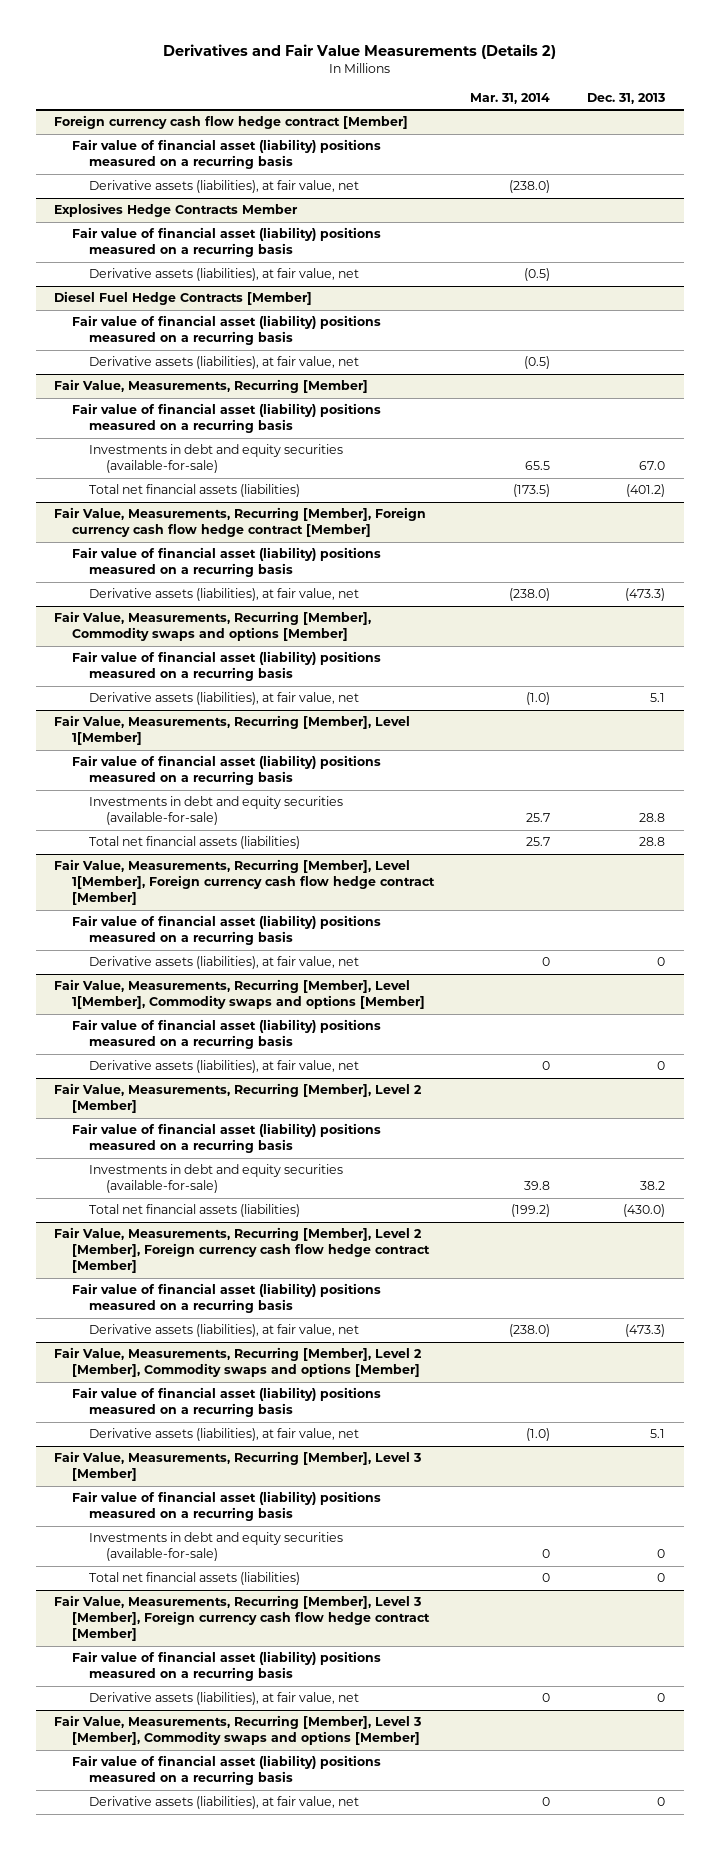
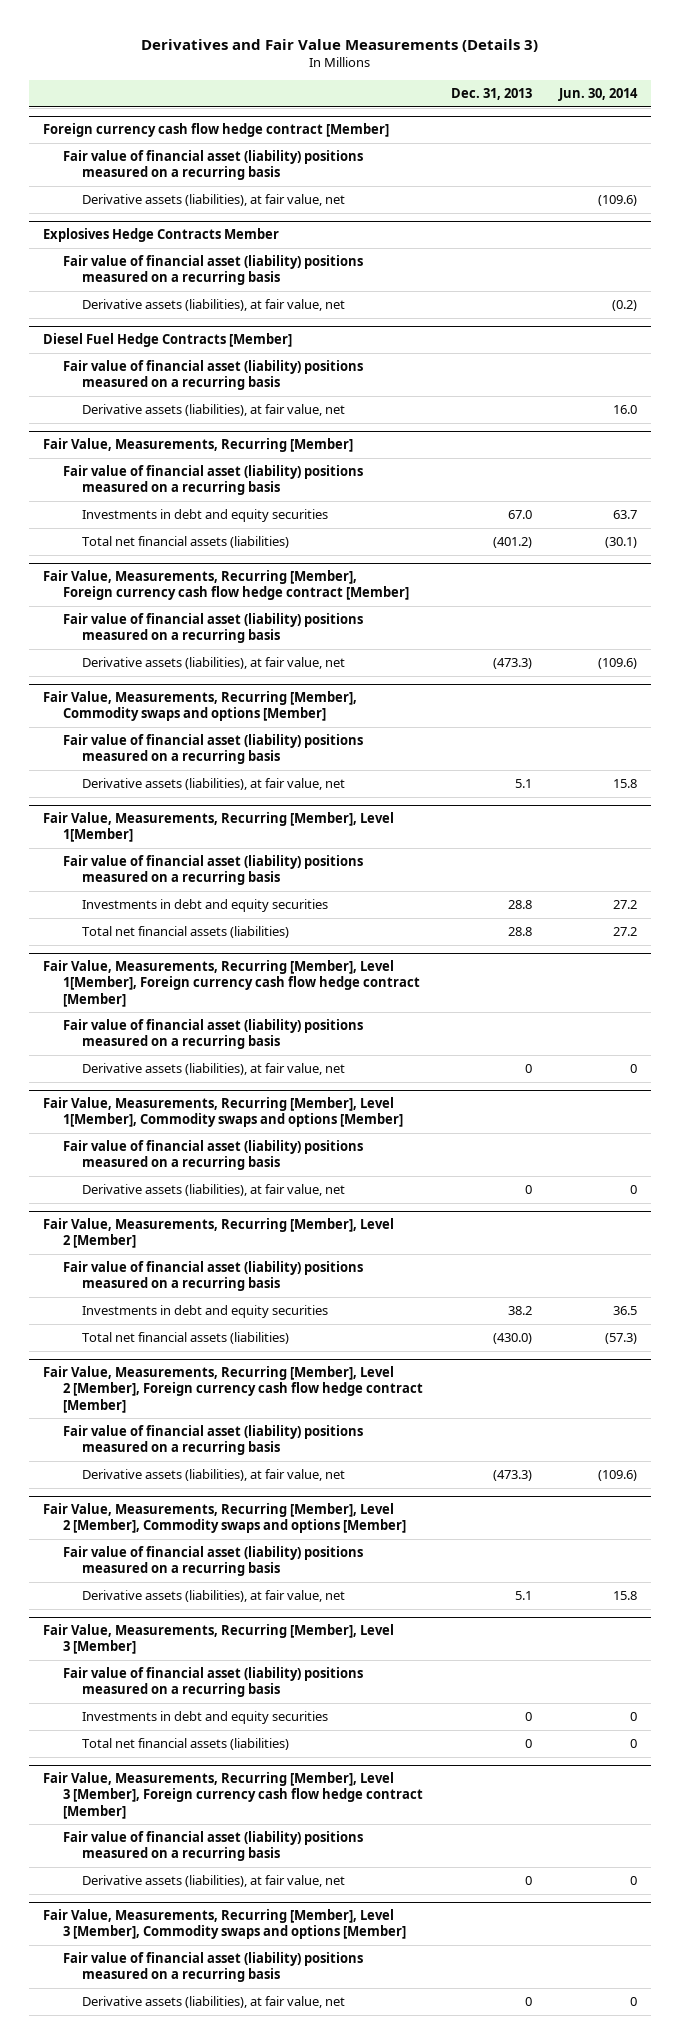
- Derivatives and Fair Value Measurements (Details 2)
+ Derivatives and Fair Value Measurements (Details 3)
- | Mar. 31, 2014 | Dec. 31, 2013
+ | Dec. 31, 2013 | Jun. 30, 2014
@ Fair Value, Measurements, Recurring [Member]
- Investments in debt and equity securities (available-for-sale) | 65.5 | 67.0
+ Investments in debt and equity securities | 67.0 | 63.7
@ Fair Value, Measurements, Recurring [Member], Level 1[Member]
- Investments in debt and equity securities (available-for-sale) | 25.7 | 28.8
+ Investments in debt and equity securities | 28.8 | 27.2
@ Fair Value, Measurements, Recurring [Member], Level 2 [Member]
- Investments in debt and equity securities (available-for-sale) | 39.8 | 38.2
+ Investments in debt and equity securities | 38.2 | 36.5
@ Fair Value, Measurements, Recurring [Member], Level 3 [Member]
- Investments in debt and equity securities (available-for-sale) | 0 | 0
+ Investments in debt and equity securities | 0 | 0

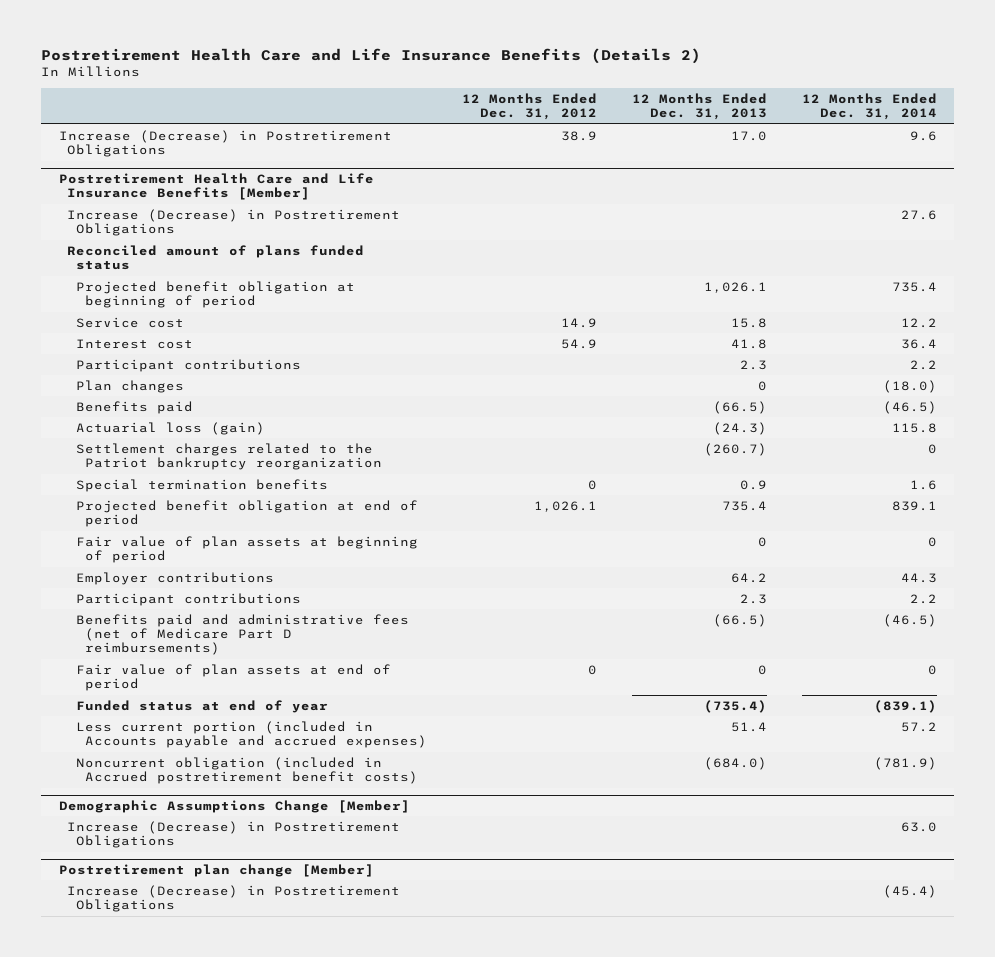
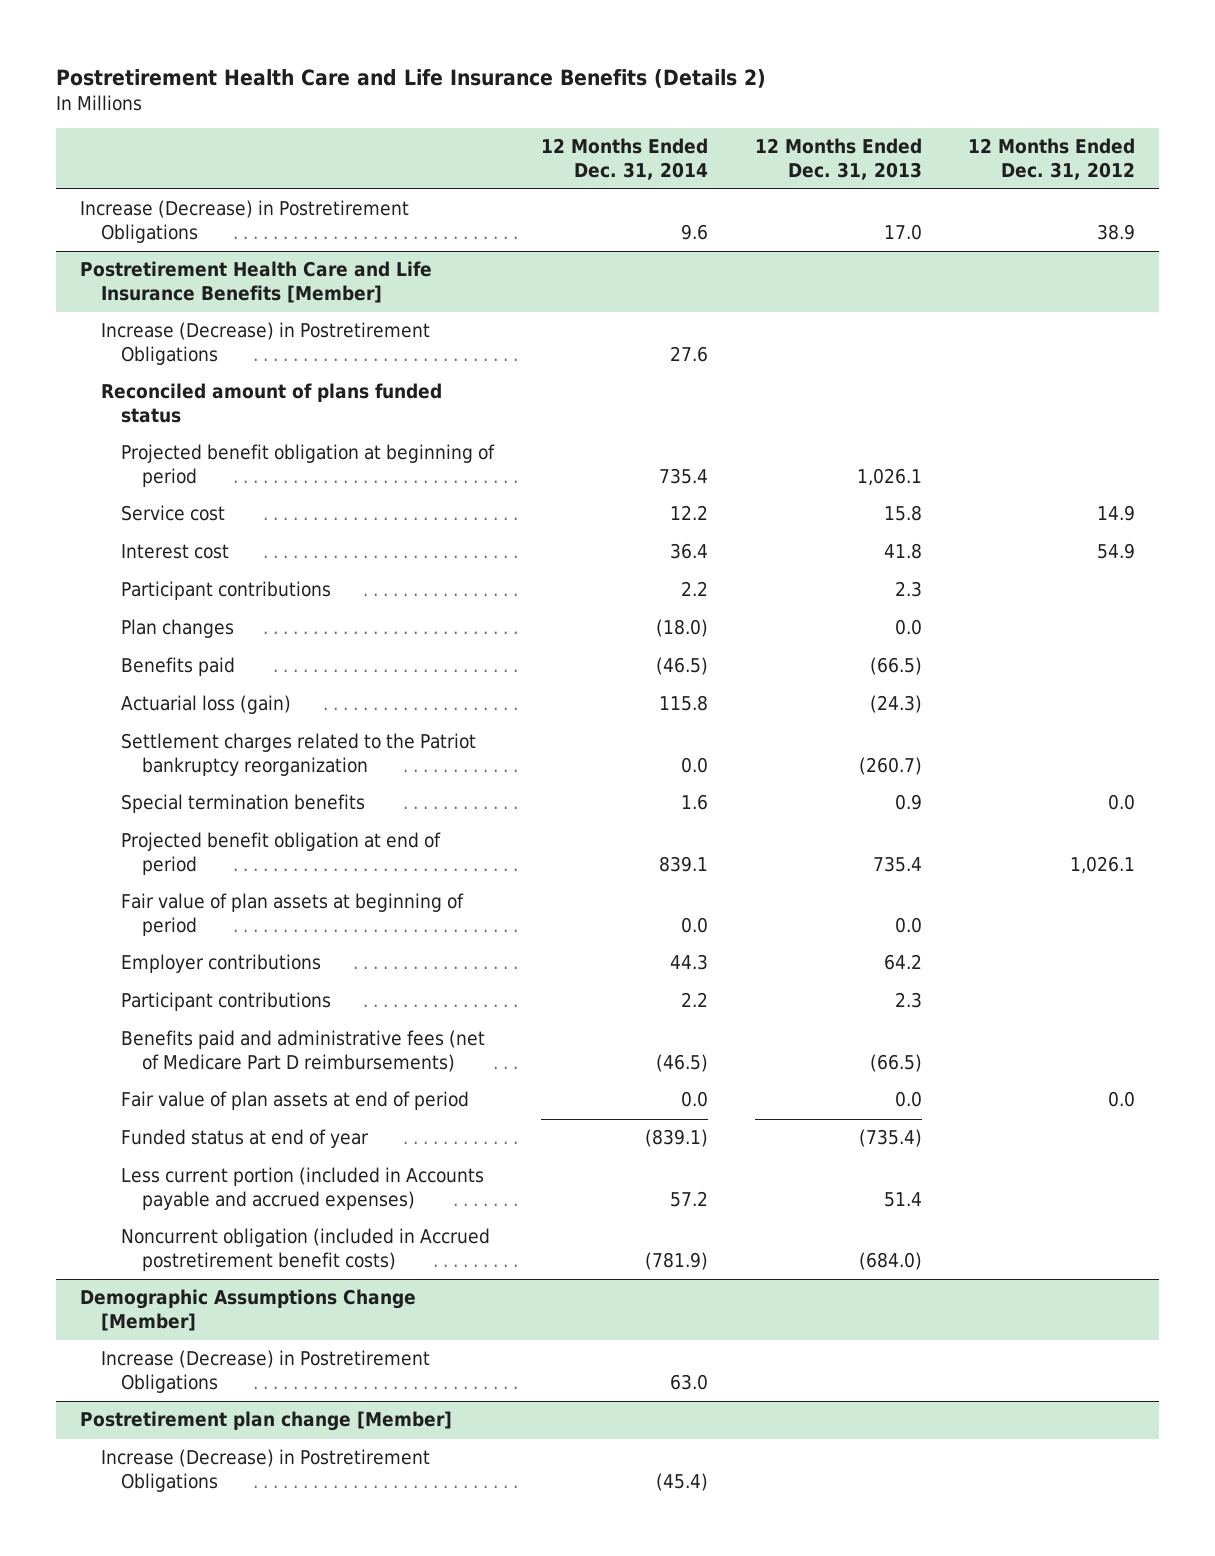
- | 12 Months Ended Dec. 31, 2012 | 12 Months Ended Dec. 31, 2013 | 12 Months Ended Dec. 31, 2014
+ | 12 Months Ended Dec. 31, 2014 | 12 Months Ended Dec. 31, 2013 | 12 Months Ended Dec. 31, 2012
@ Postretirement Health Care and Life Insurance Benefits [Member]
- Plan changes | | 0 | (18.0)
+ Plan changes | (18.0) | 0.0 |
- Settlement charges related to the Patriot bankruptcy reorganization | | (260.7) | 0
- Special termination benefits | 0 | 0.9 | 1.6
+ Settlement charges related to the Patriot bankruptcy reorganization | 0.0 | (260.7) |
+ Special termination benefits | 1.6 | 0.9 | 0.0
- Fair value of plan assets at beginning of period | | 0 | 0
+ Fair value of plan assets at beginning of period | 0.0 | 0.0 |
- Fair value of plan assets at end of period | 0 | 0 | 0
+ Fair value of plan assets at end of period | 0.0 | 0.0 | 0.0

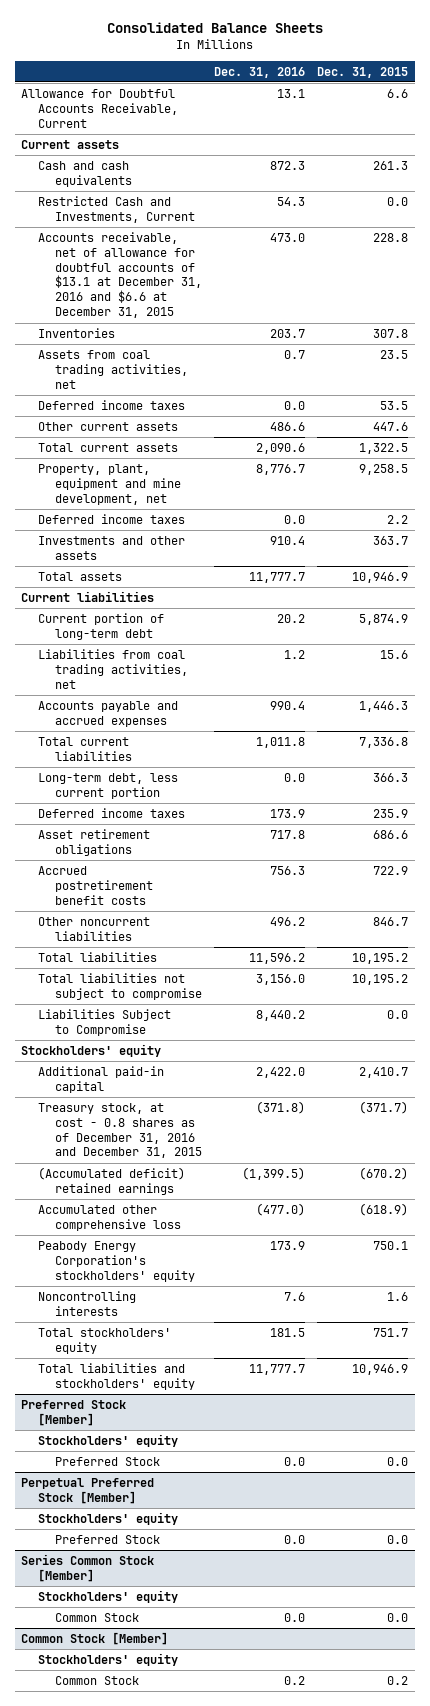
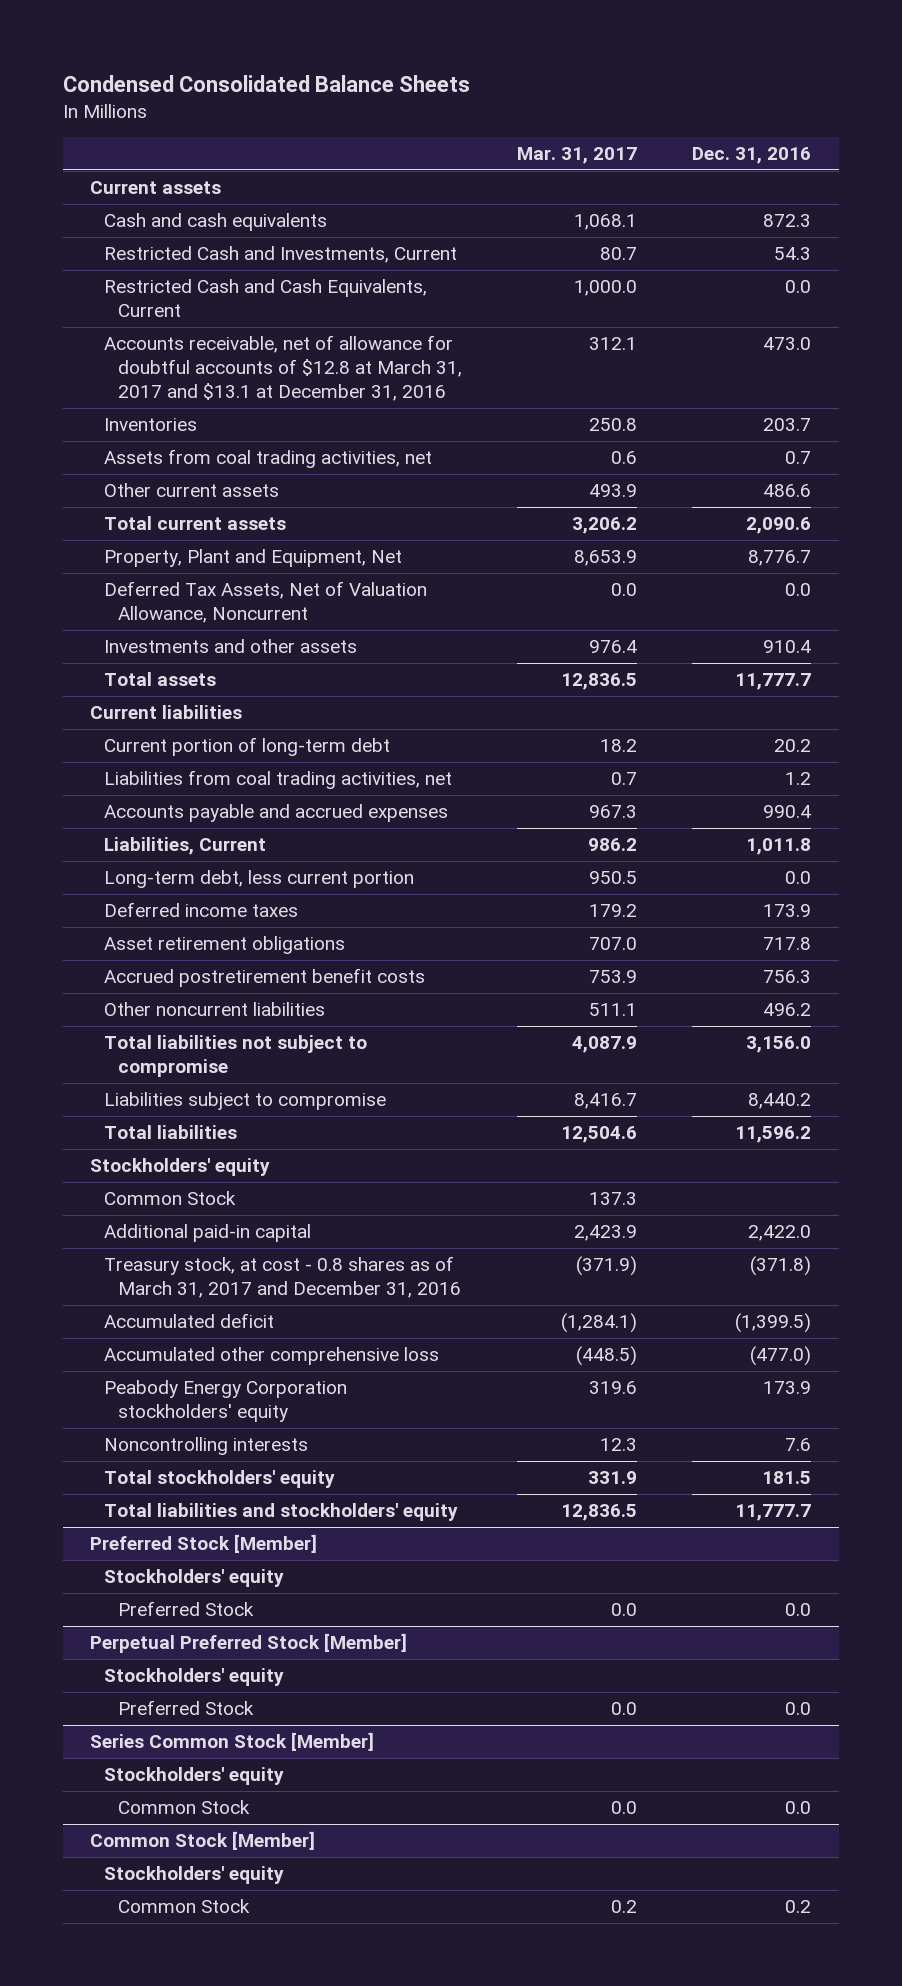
- Consolidated Balance Sheets
+ Condensed Consolidated Balance Sheets
- | Dec. 31, 2016 | Dec. 31, 2015
+ | Mar. 31, 2017 | Dec. 31, 2016
- Allowance for Doubtful Accounts Receivable, Current | 13.1 | 6.6
- Accounts receivable, net of allowance for doubtful accounts of $13.1 at December 31, 2016 and $6.6 at December 31, 2015 | 473.0 | 228.8
+ Restricted Cash and Cash Equivalents, Current | 1,000.0 | 0.0
+ Accounts receivable, net of allowance for doubtful accounts of $12.8 at March 31, 2017 and $13.1 at December 31, 2016 | 312.1 | 473.0
- Deferred income taxes | 0.0 | 53.5
- Property, plant, equipment and mine development, net | 8,776.7 | 9,258.5
- Deferred income taxes | 0.0 | 2.2
+ Property, Plant and Equipment, Net | 8,653.9 | 8,776.7
+ Deferred Tax Assets, Net of Valuation Allowance, Noncurrent | 0.0 | 0.0
- Total current liabilities | 1,011.8 | 7,336.8
+ Liabilities, Current | 986.2 | 1,011.8
- Liabilities Subject to Compromise | 8,440.2 | 0.0
+ Liabilities subject to compromise | 8,416.7 | 8,440.2
moved down: Total liabilities | 12,504.6 | 11,596.2
+ Common Stock | 137.3 |
- Treasury stock, at cost - 0.8 shares as of December 31, 2016 and December 31, 2015 | (371.8) | (371.7)
- (Accumulated deficit) retained earnings | (1,399.5) | (670.2)
+ Treasury stock, at cost - 0.8 shares as of March 31, 2017 and December 31, 2016 | (371.9) | (371.8)
+ Accumulated deficit | (1,284.1) | (1,399.5)
- Peabody Energy Corporation's stockholders' equity | 173.9 | 750.1
+ Peabody Energy Corporation stockholders' equity | 319.6 | 173.9

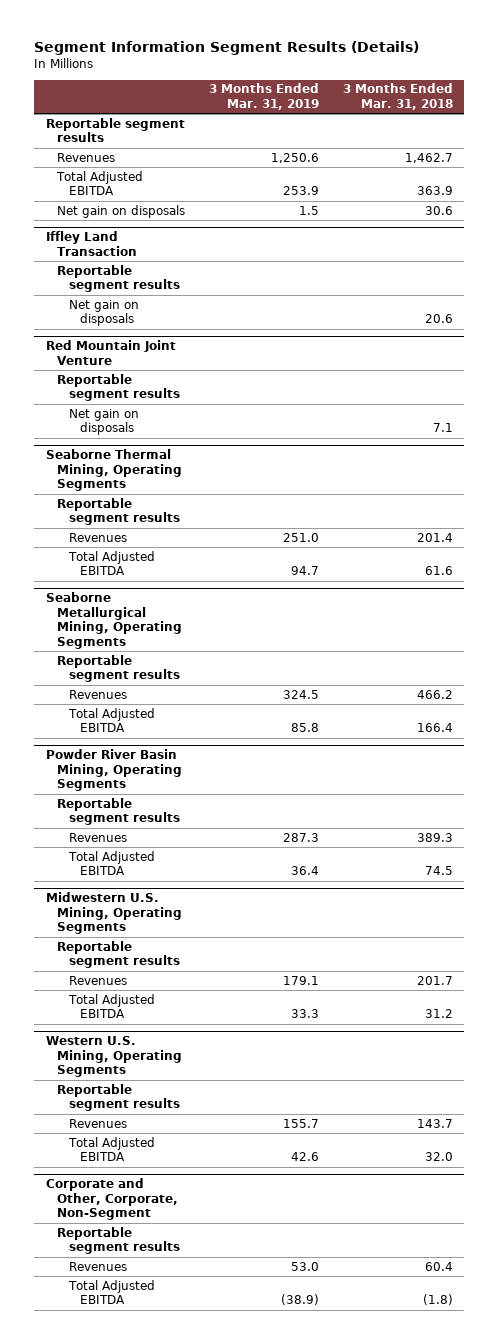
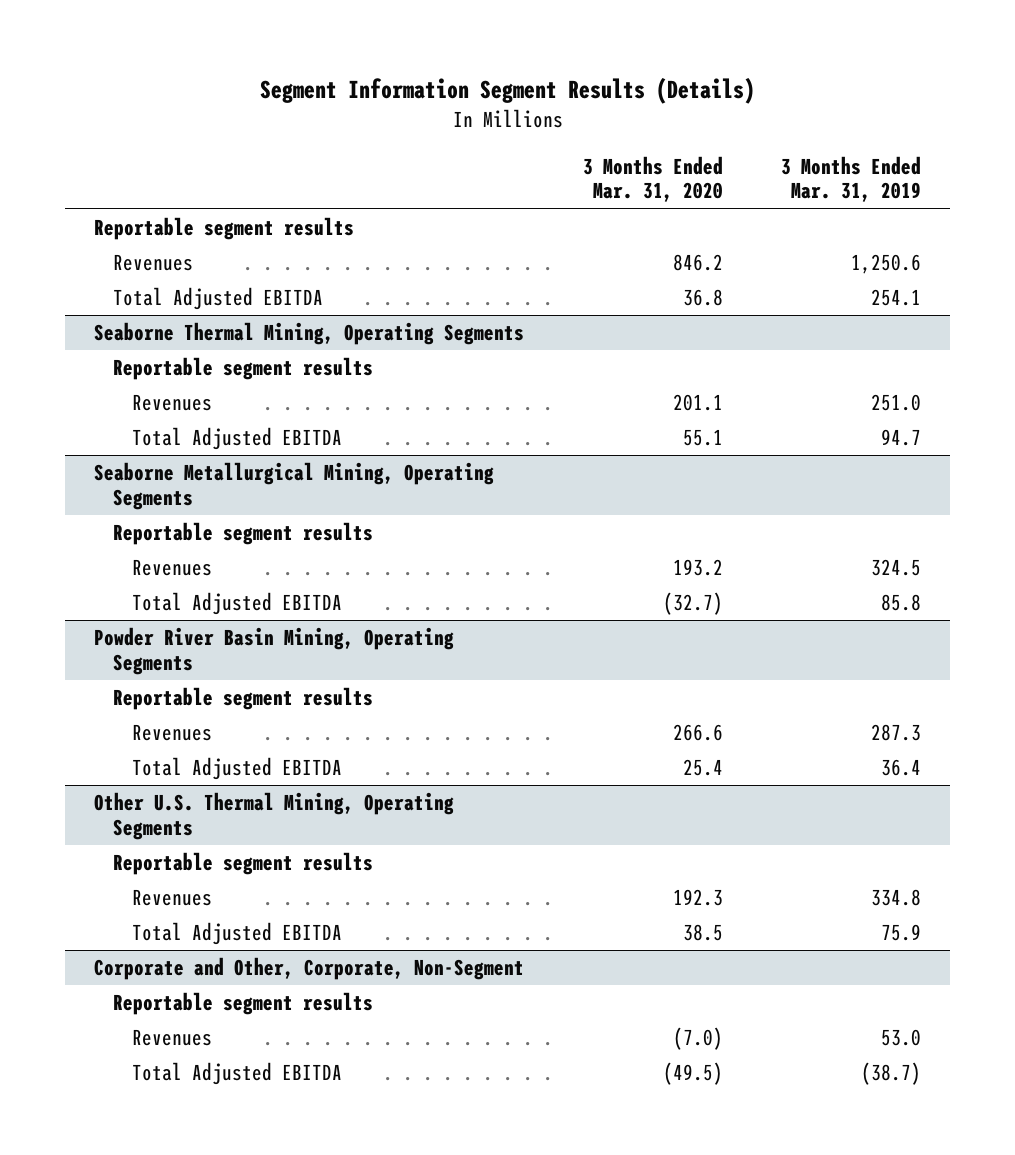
- | 3 Months Ended Mar. 31, 2019 | 3 Months Ended Mar. 31, 2018
+ | 3 Months Ended Mar. 31, 2020 | 3 Months Ended Mar. 31, 2019
- Total Adjusted EBITDA | 253.9 | 363.9
- Net gain on disposals | 1.5 | 30.6
- Iffley Land Transaction
- Reportable segment results
- Net gain on disposals | | 20.6
- Red Mountain Joint Venture
- Reportable segment results
- Net gain on disposals | | 7.1
+ Total Adjusted EBITDA | 36.8 | 254.1
- Midwestern U.S. Mining, Operating Segments
- Reportable segment results
- Revenues | 179.1 | 201.7
- Total Adjusted EBITDA | 33.3 | 31.2
- Western U.S. Mining, Operating Segments
+ Other U.S. Thermal Mining, Operating Segments
- Revenues | 155.7 | 143.7
- Total Adjusted EBITDA | 42.6 | 32.0
+ Revenues | 192.3 | 334.8
+ Total Adjusted EBITDA | 38.5 | 75.9
@ Corporate and Other, Corporate, Non-Segment
- Total Adjusted EBITDA | (38.9) | (1.8)
+ Total Adjusted EBITDA | (49.5) | (38.7)

